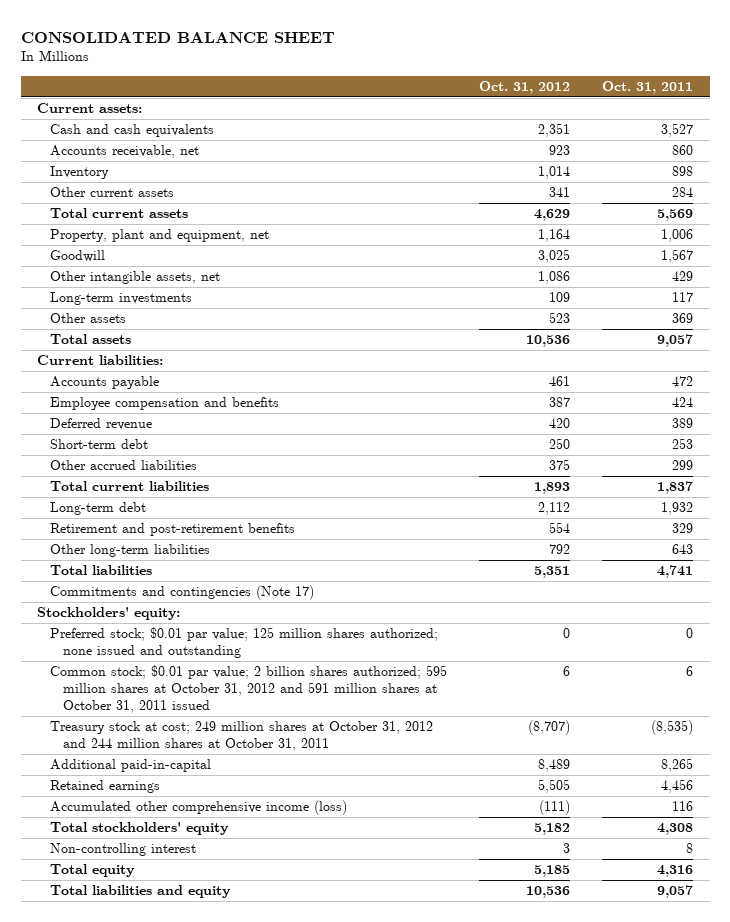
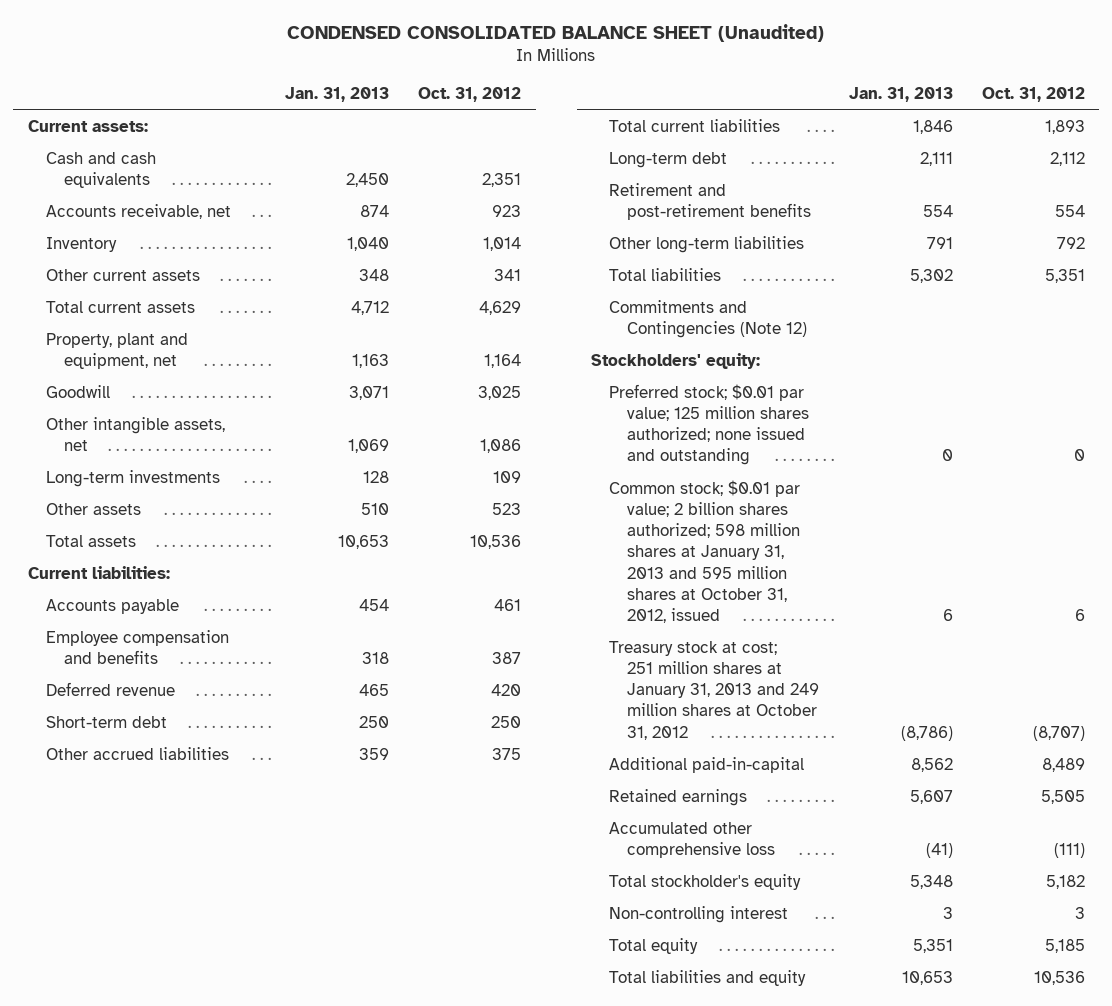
- CONSOLIDATED BALANCE SHEET
+ CONDENSED CONSOLIDATED BALANCE SHEET (Unaudited)
- | Oct. 31, 2012 | Oct. 31, 2011
+ | Jan. 31, 2013 | Oct. 31, 2012
- Commitments and contingencies (Note 17)
+ Commitments and Contingencies (Note 12)
- Common stock; $0.01 par value; 2 billion shares authorized; 595 million shares at October 31, 2012 and 591 million shares at October 31, 2011 issued | 6 | 6
- Treasury stock at cost; 249 million shares at October 31, 2012 and 244 million shares at October 31, 2011 | (8,707) | (8,535)
+ Common stock; $0.01 par value; 2 billion shares authorized; 598 million shares at January 31, 2013 and 595 million shares at October 31, 2012, issued | 6 | 6
+ Treasury stock at cost; 251 million shares at January 31, 2013 and 249 million shares at October 31, 2012 | (8,786) | (8,707)
- Accumulated other comprehensive income (loss) | (111) | 116
- Total stockholders' equity | 5,182 | 4,308
+ Accumulated other comprehensive loss | (41) | (111)
+ Total stockholder's equity | 5,348 | 5,182

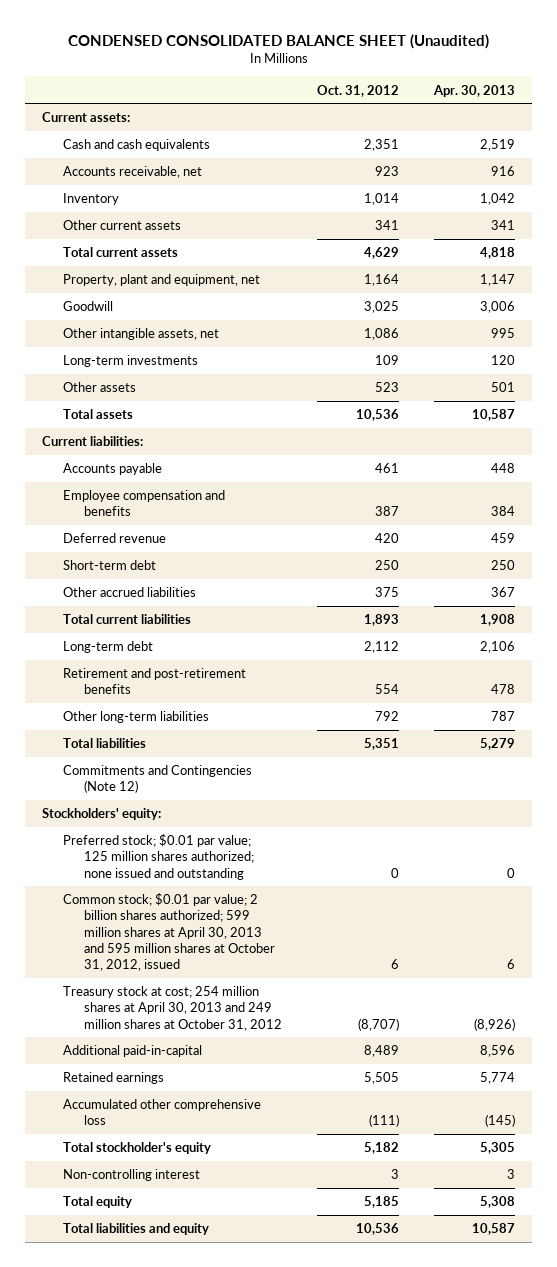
- | Jan. 31, 2013 | Oct. 31, 2012
+ | Oct. 31, 2012 | Apr. 30, 2013
- Common stock; $0.01 par value; 2 billion shares authorized; 598 million shares at January 31, 2013 and 595 million shares at October 31, 2012, issued | 6 | 6
- Treasury stock at cost; 251 million shares at January 31, 2013 and 249 million shares at October 31, 2012 | (8,786) | (8,707)
+ Common stock; $0.01 par value; 2 billion shares authorized; 599 million shares at April 30, 2013 and 595 million shares at October 31, 2012, issued | 6 | 6
+ Treasury stock at cost; 254 million shares at April 30, 2013 and 249 million shares at October 31, 2012 | (8,707) | (8,926)

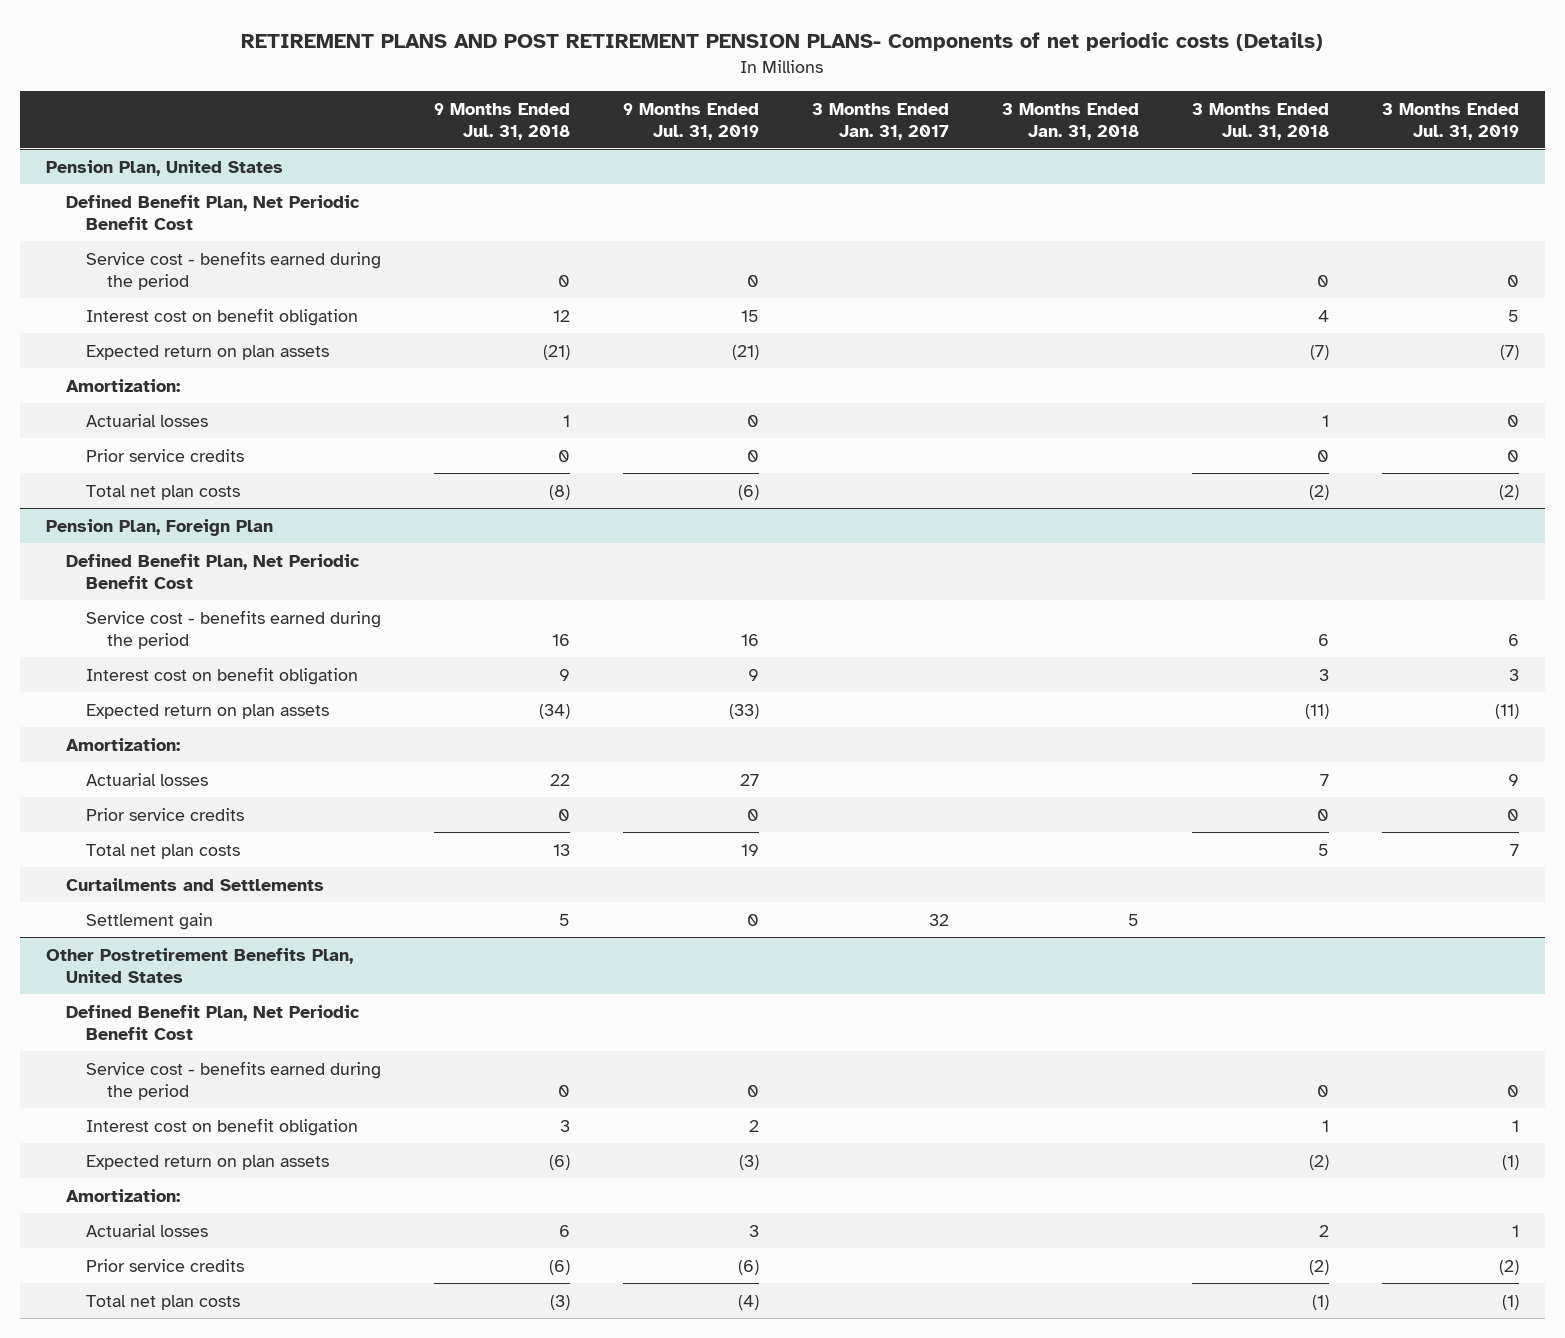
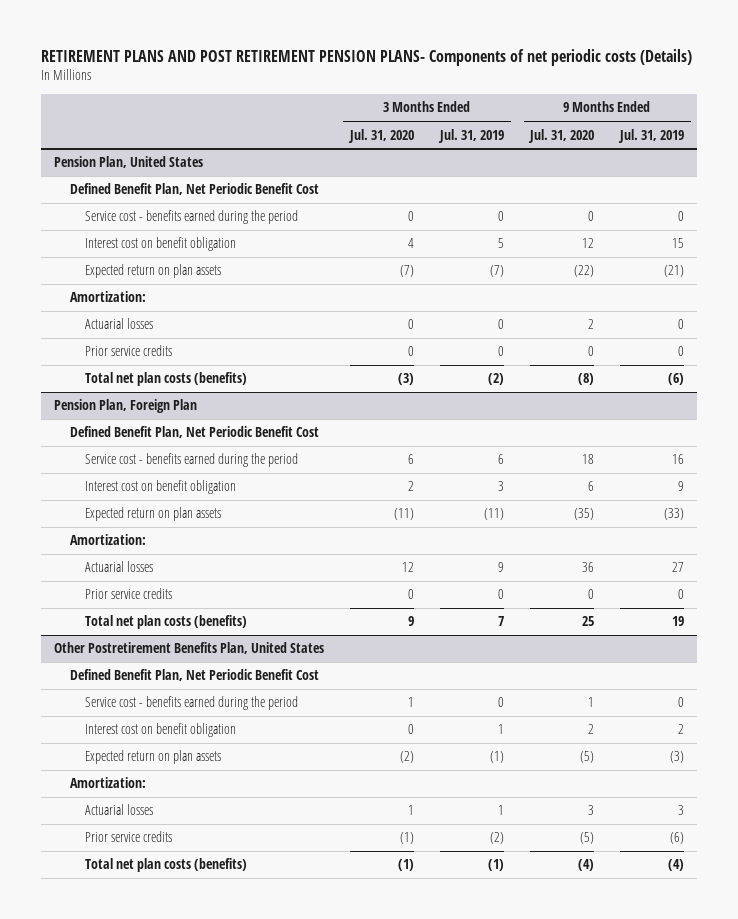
- | 9 Months Ended Jul. 31, 2018 | 9 Months Ended Jul. 31, 2019 | 3 Months Ended Jan. 31, 2017 | 3 Months Ended Jan. 31, 2018 | 3 Months Ended Jul. 31, 2018 | 3 Months Ended Jul. 31, 2019
+ | 3 Months Ended Jul. 31, 2020 | 3 Months Ended Jul. 31, 2019 | 9 Months Ended Jul. 31, 2020 | 9 Months Ended Jul. 31, 2019
@ Pension Plan, United States
- Total net plan costs | (8) | (6) | | | (2) | (2)
+ Total net plan costs (benefits) | (3) | (2) | (8) | (6)
@ Pension Plan, Foreign Plan
- Total net plan costs | 13 | 19 | | | 5 | 7
- Curtailments and Settlements
- Settlement gain | 5 | 0 | 32 | 5 | |
+ Total net plan costs (benefits) | 9 | 7 | 25 | 19
@ Other Postretirement Benefits Plan, United States
- Total net plan costs | (3) | (4) | | | (1) | (1)
+ Total net plan costs (benefits) | (1) | (1) | (4) | (4)

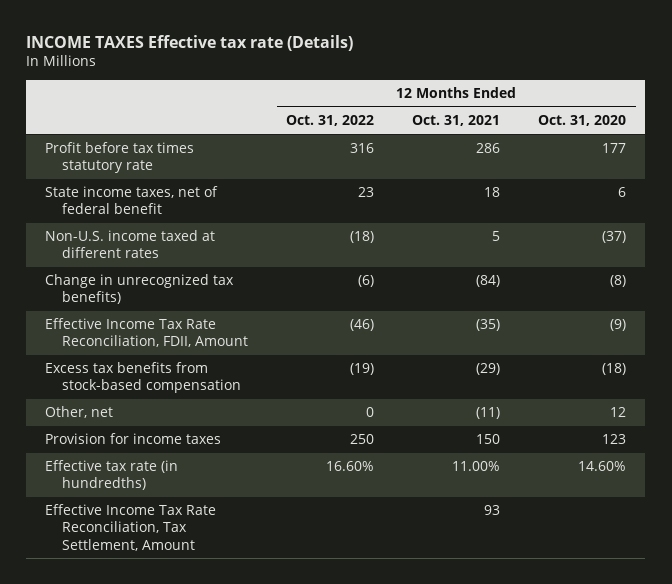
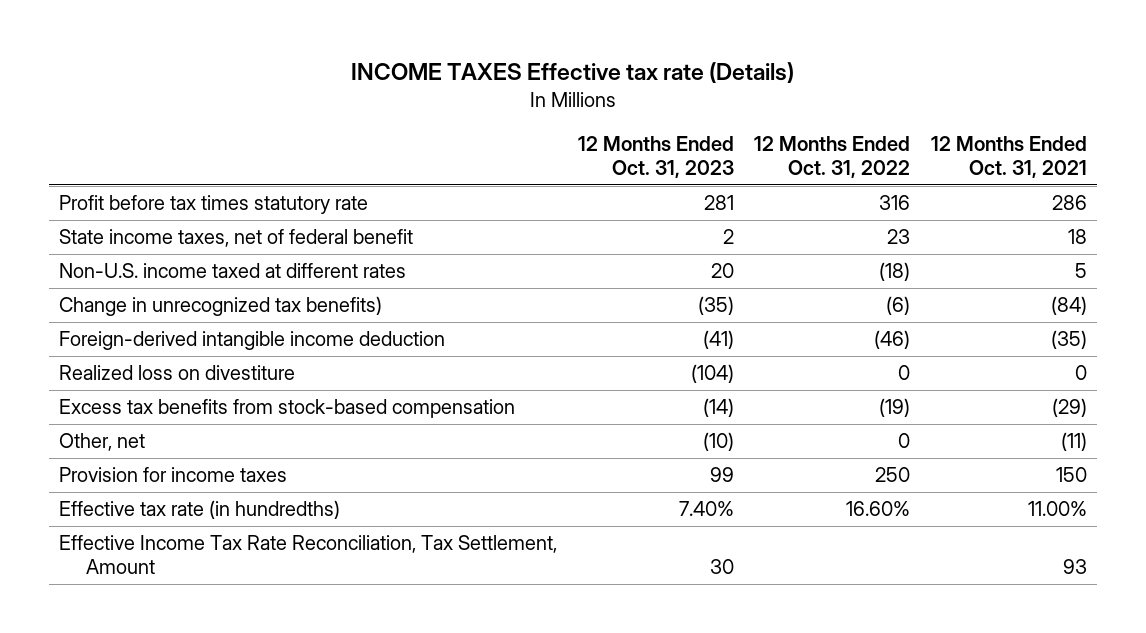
- | 12 Months Ended Oct. 31, 2022 | 12 Months Ended Oct. 31, 2021 | 12 Months Ended Oct. 31, 2020
+ | 12 Months Ended Oct. 31, 2023 | 12 Months Ended Oct. 31, 2022 | 12 Months Ended Oct. 31, 2021
- Effective Income Tax Rate Reconciliation, FDII, Amount | (46) | (35) | (9)
+ Foreign-derived intangible income deduction | (41) | (46) | (35)
+ Realized loss on divestiture | (104) | 0 | 0

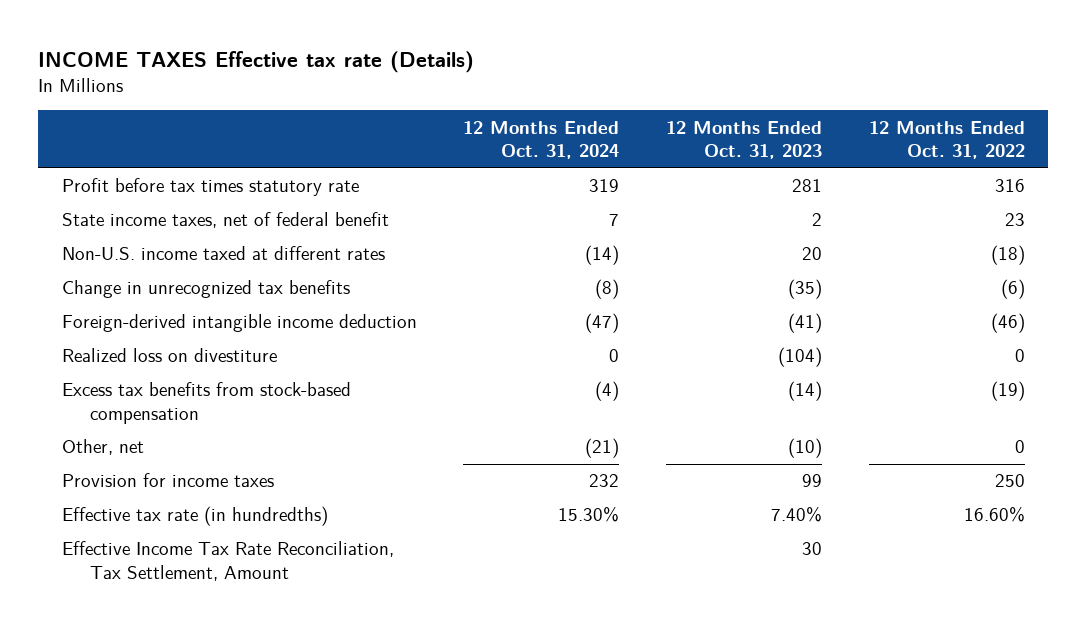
- | 12 Months Ended Oct. 31, 2023 | 12 Months Ended Oct. 31, 2022 | 12 Months Ended Oct. 31, 2021
+ | 12 Months Ended Oct. 31, 2024 | 12 Months Ended Oct. 31, 2023 | 12 Months Ended Oct. 31, 2022
- Change in unrecognized tax benefits) | (35) | (6) | (84)
+ Change in unrecognized tax benefits | (8) | (35) | (6)

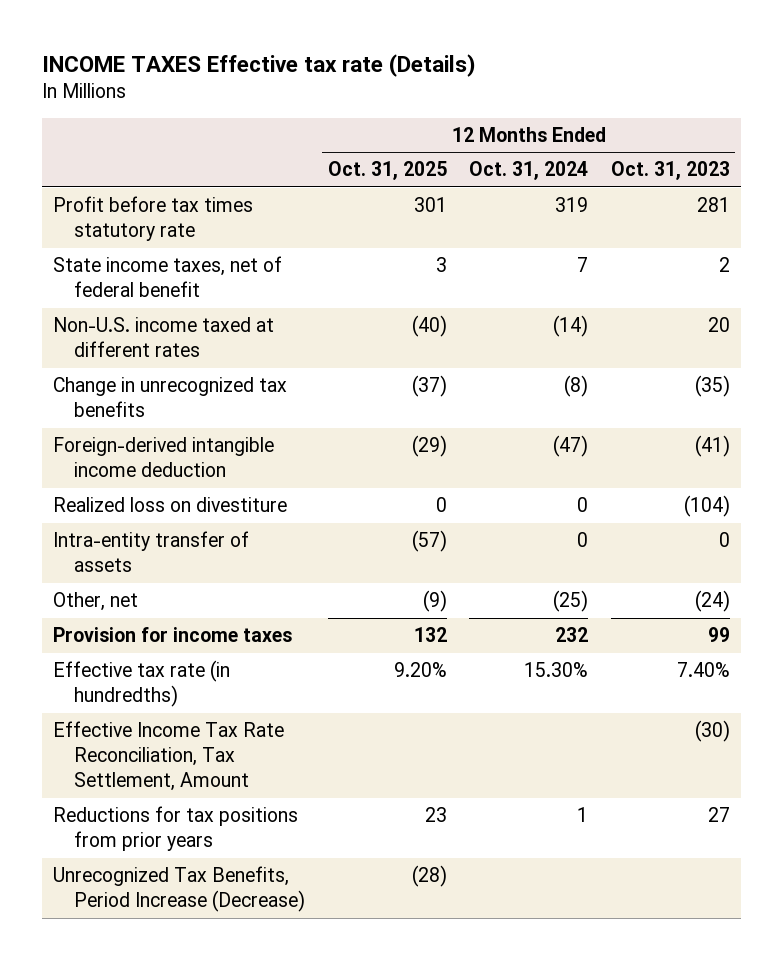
- | 12 Months Ended Oct. 31, 2024 | 12 Months Ended Oct. 31, 2023 | 12 Months Ended Oct. 31, 2022
+ | 12 Months Ended Oct. 31, 2025 | 12 Months Ended Oct. 31, 2024 | 12 Months Ended Oct. 31, 2023
- Excess tax benefits from stock-based compensation | (4) | (14) | (19)
- Other, net | (21) | (10) | 0
+ Intra-entity transfer of assets | (57) | 0 | 0
+ Other, net | (9) | (25) | (24)
- Effective Income Tax Rate Reconciliation, Tax Settlement, Amount | | 30 |
+ Effective Income Tax Rate Reconciliation, Tax Settlement, Amount | | | (30)
+ Reductions for tax positions from prior years | 23 | 1 | 27
+ Unrecognized Tax Benefits, Period Increase (Decrease) | (28) | |

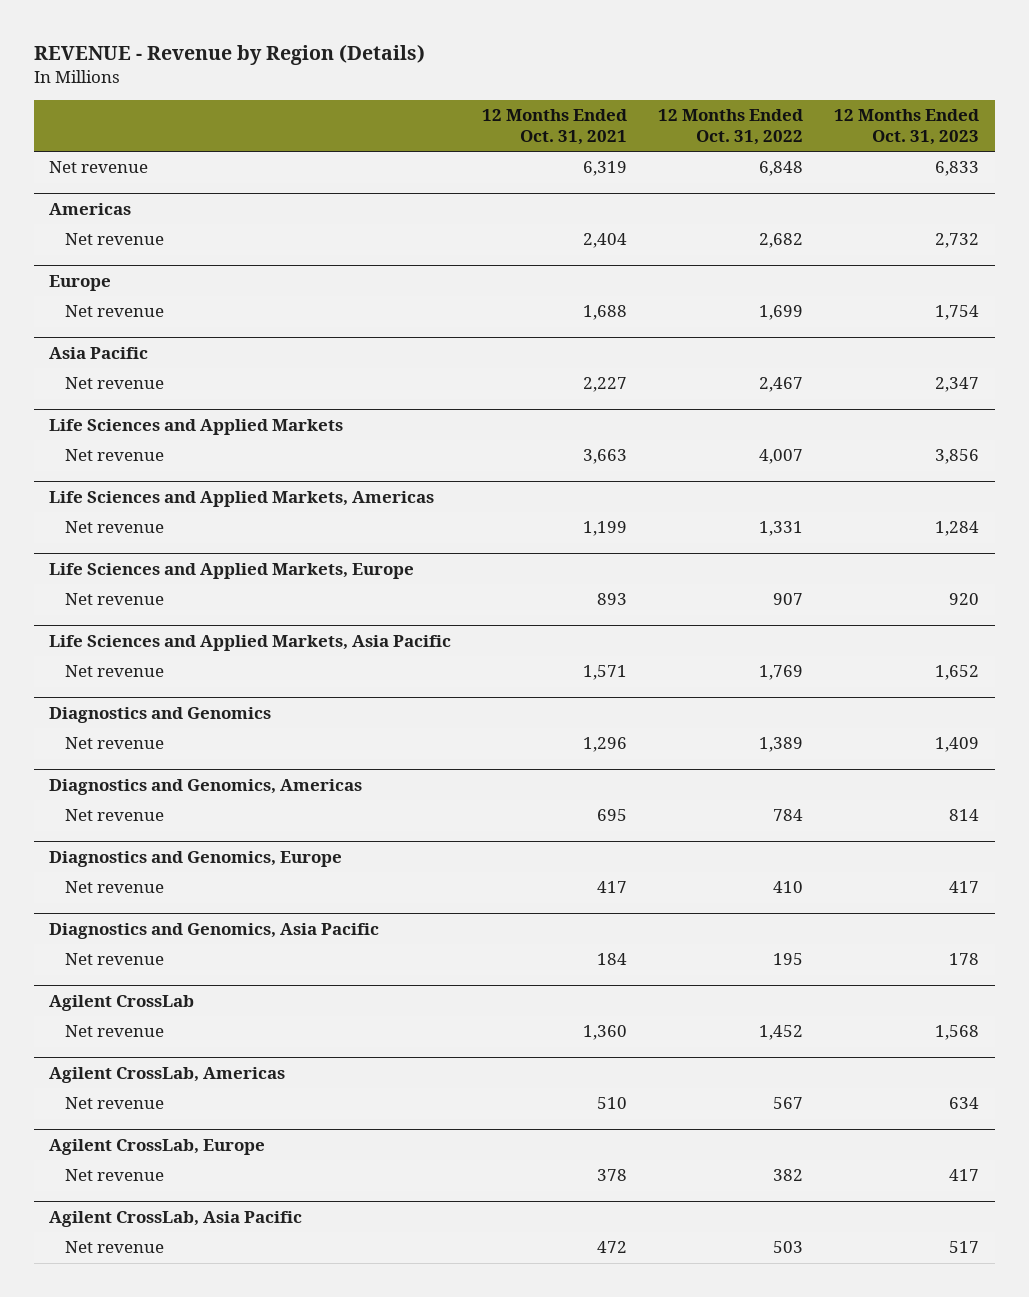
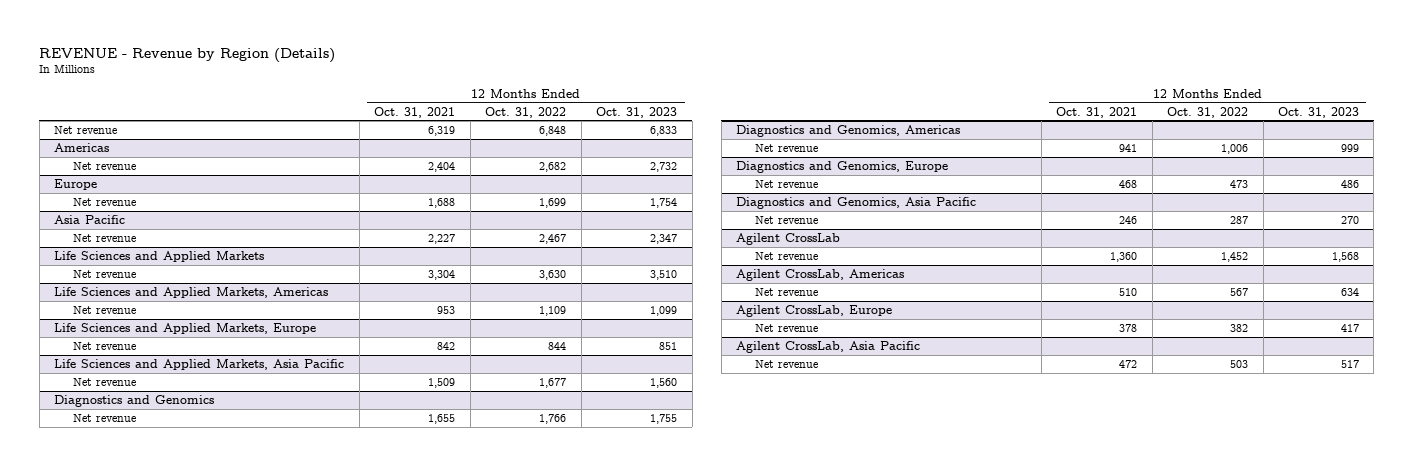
@ Life Sciences and Applied Markets
- Net revenue | 3,663 | 4,007 | 3,856
+ Net revenue | 3,304 | 3,630 | 3,510
@ Life Sciences and Applied Markets, Americas
- Net revenue | 1,199 | 1,331 | 1,284
+ Net revenue | 953 | 1,109 | 1,099
@ Life Sciences and Applied Markets, Europe
- Net revenue | 893 | 907 | 920
+ Net revenue | 842 | 844 | 851
@ Life Sciences and Applied Markets, Asia Pacific
- Net revenue | 1,571 | 1,769 | 1,652
+ Net revenue | 1,509 | 1,677 | 1,560
@ Diagnostics and Genomics
- Net revenue | 1,296 | 1,389 | 1,409
+ Net revenue | 1,655 | 1,766 | 1,755
@ Diagnostics and Genomics, Americas
- Net revenue | 695 | 784 | 814
+ Net revenue | 941 | 1,006 | 999
@ Diagnostics and Genomics, Europe
- Net revenue | 417 | 410 | 417
+ Net revenue | 468 | 473 | 486
@ Diagnostics and Genomics, Asia Pacific
- Net revenue | 184 | 195 | 178
+ Net revenue | 246 | 287 | 270

